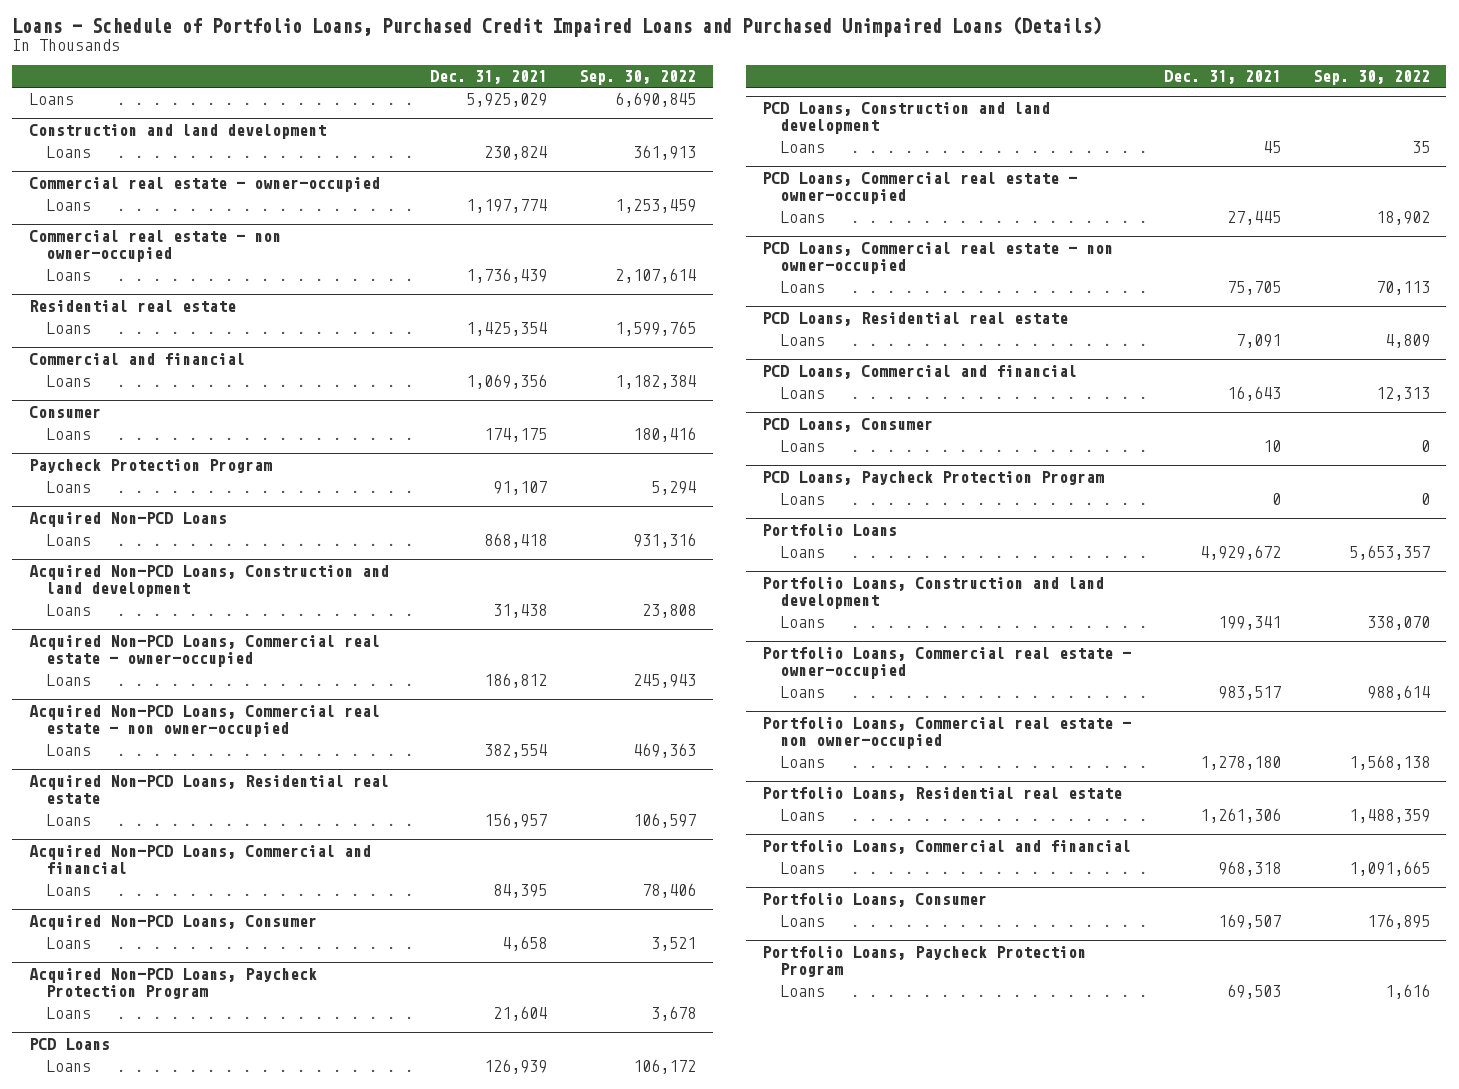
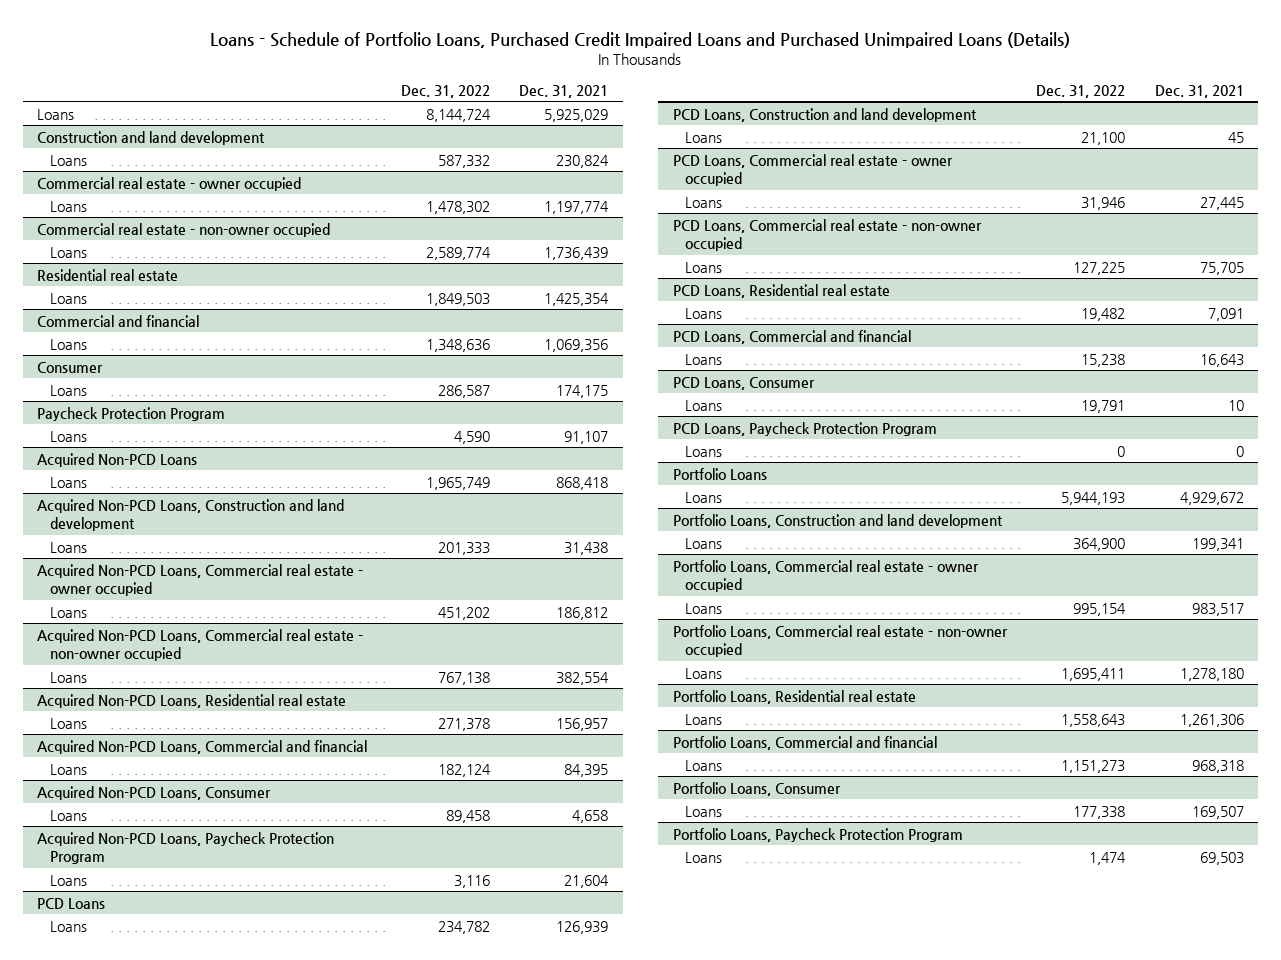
- | Dec. 31, 2021 | Sep. 30, 2022
+ | Dec. 31, 2022 | Dec. 31, 2021
- Commercial real estate - owner-occupied
+ Commercial real estate - owner occupied
- Commercial real estate - non owner-occupied
+ Commercial real estate - non-owner occupied
- Acquired Non-PCD Loans, Commercial real estate - owner-occupied
+ Acquired Non-PCD Loans, Commercial real estate - owner occupied
- Acquired Non-PCD Loans, Commercial real estate - non owner-occupied
+ Acquired Non-PCD Loans, Commercial real estate - non-owner occupied
- PCD Loans, Commercial real estate - owner-occupied
+ PCD Loans, Commercial real estate - owner occupied
- PCD Loans, Commercial real estate - non owner-occupied
+ PCD Loans, Commercial real estate - non-owner occupied
- Portfolio Loans, Commercial real estate - owner-occupied
+ Portfolio Loans, Commercial real estate - owner occupied
- Portfolio Loans, Commercial real estate - non owner-occupied
+ Portfolio Loans, Commercial real estate - non-owner occupied

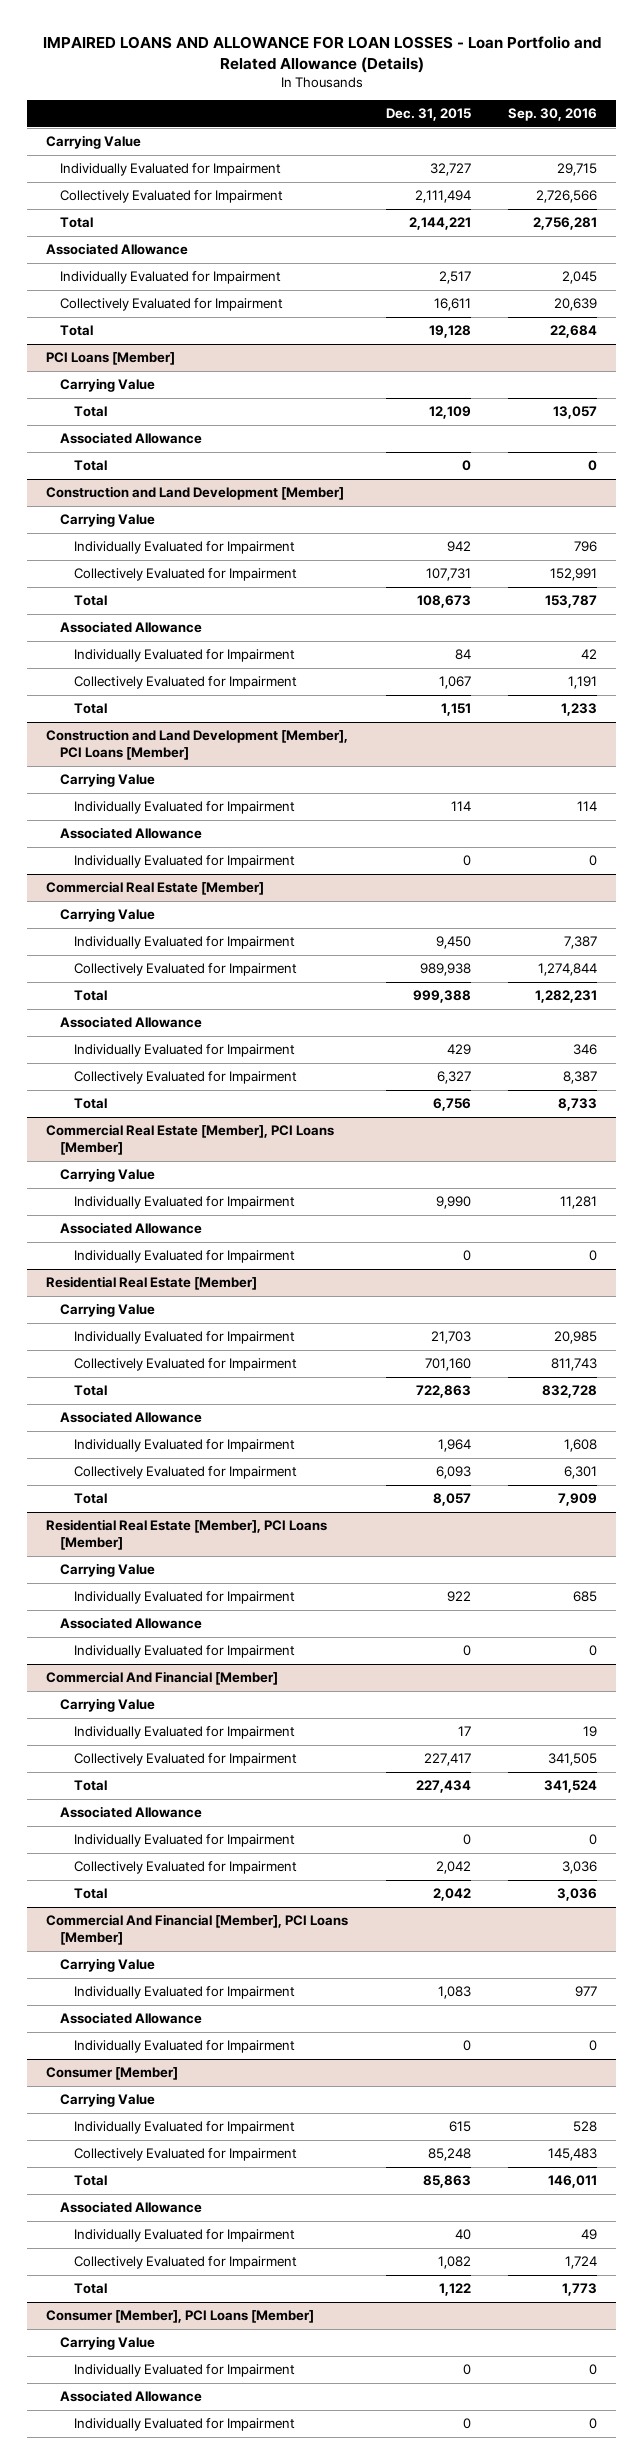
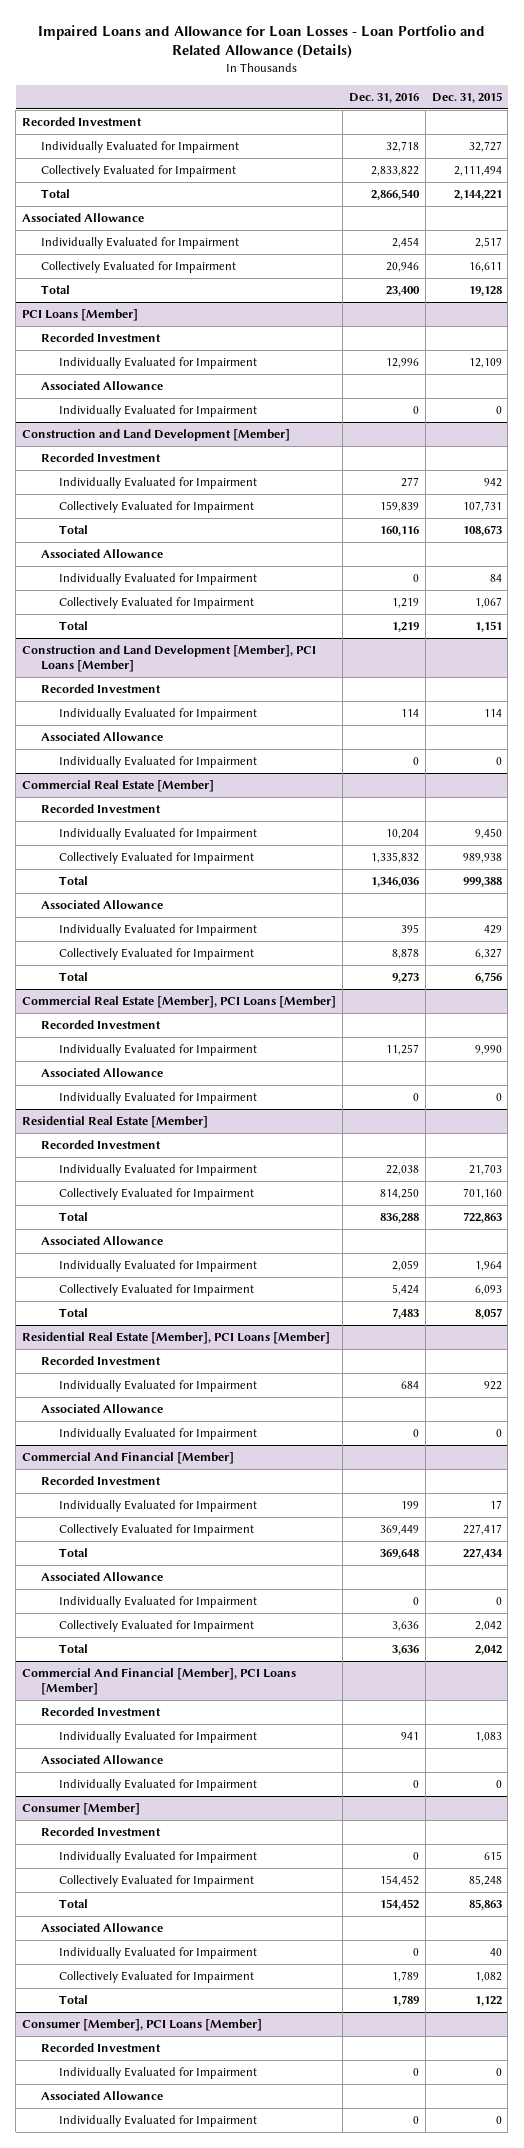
- IMPAIRED LOANS AND ALLOWANCE FOR LOAN LOSSES - Loan Portfolio and Related Allowance (Details)
+ Impaired Loans and Allowance for Loan Losses - Loan Portfolio and Related Allowance (Details)
- | Dec. 31, 2015 | Sep. 30, 2016
+ | Dec. 31, 2016 | Dec. 31, 2015
- Carrying Value
+ Recorded Investment
@ PCI Loans [Member]
- Carrying Value
- Total | 12,109 | 13,057
+ Recorded Investment
+ Individually Evaluated for Impairment | 12,996 | 12,109
- Total | 0 | 0
+ Individually Evaluated for Impairment | 0 | 0
@ Construction and Land Development [Member]
- Carrying Value
+ Recorded Investment
@ Construction and Land Development [Member], PCI Loans [Member]
- Carrying Value
+ Recorded Investment
@ Commercial Real Estate [Member]
- Carrying Value
+ Recorded Investment
@ Commercial Real Estate [Member], PCI Loans [Member]
- Carrying Value
+ Recorded Investment
@ Residential Real Estate [Member]
- Carrying Value
+ Recorded Investment
@ Residential Real Estate [Member], PCI Loans [Member]
- Carrying Value
+ Recorded Investment
@ Commercial And Financial [Member]
- Carrying Value
+ Recorded Investment
@ Commercial And Financial [Member], PCI Loans [Member]
- Carrying Value
+ Recorded Investment
@ Consumer [Member]
- Carrying Value
+ Recorded Investment
@ Consumer [Member], PCI Loans [Member]
- Carrying Value
+ Recorded Investment

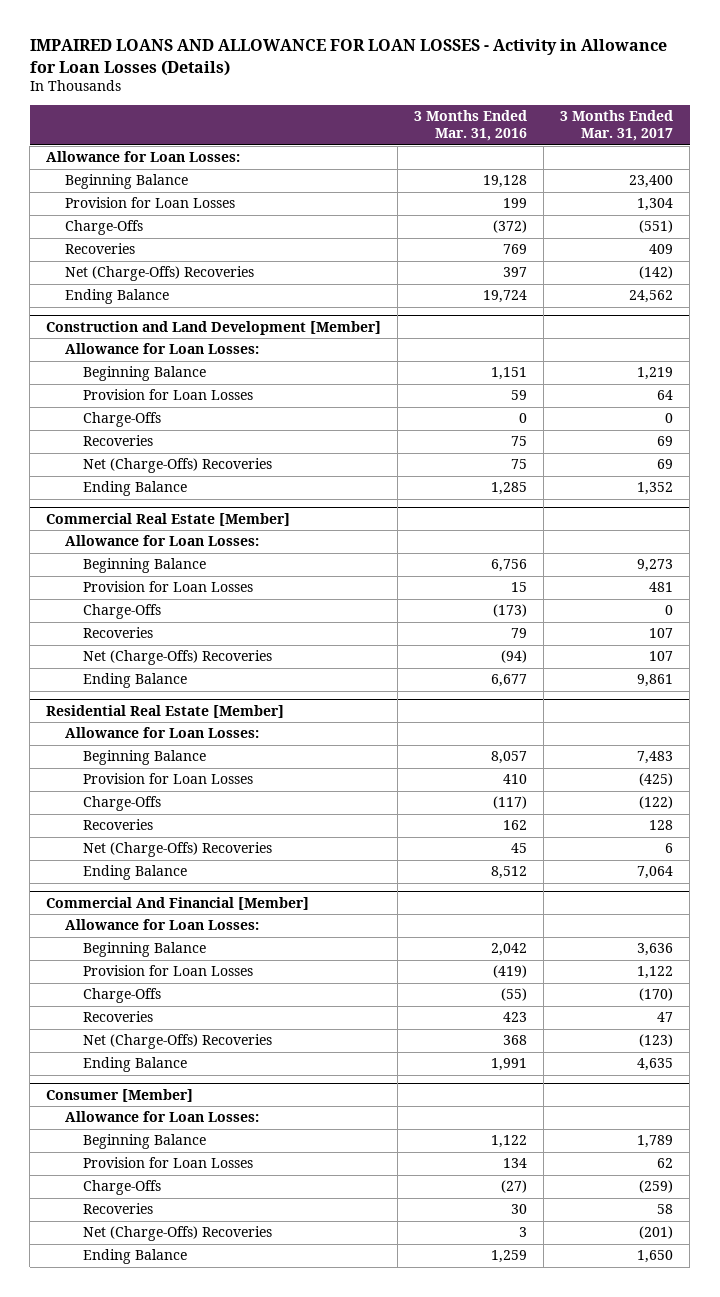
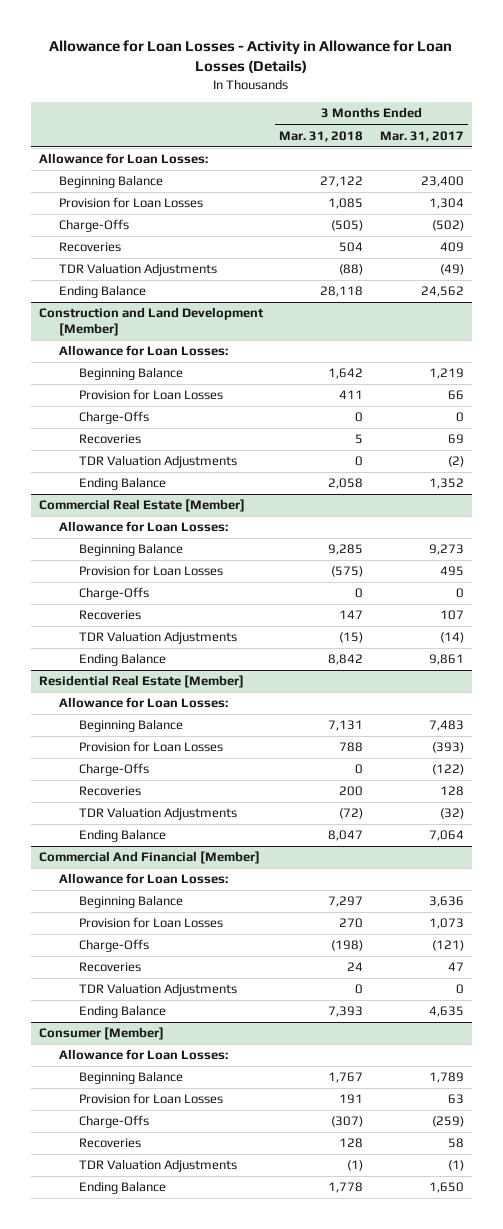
- IMPAIRED LOANS AND ALLOWANCE FOR LOAN LOSSES - Activity in Allowance for Loan Losses (Details)
+ Allowance for Loan Losses - Activity in Allowance for Loan Losses (Details)
- | 3 Months Ended Mar. 31, 2016 | 3 Months Ended Mar. 31, 2017
+ | 3 Months Ended Mar. 31, 2018 | 3 Months Ended Mar. 31, 2017
- Charge-Offs | (372) | (551)
+ Charge-Offs | (505) | (502)
- Net (Charge-Offs) Recoveries | 397 | (142)
+ TDR Valuation Adjustments | (88) | (49)
@ Construction and Land Development [Member]
- Provision for Loan Losses | 59 | 64
+ Provision for Loan Losses | 411 | 66
- Net (Charge-Offs) Recoveries | 75 | 69
+ TDR Valuation Adjustments | 0 | (2)
@ Commercial Real Estate [Member]
- Provision for Loan Losses | 15 | 481
+ Provision for Loan Losses | (575) | 495
- Net (Charge-Offs) Recoveries | (94) | 107
+ TDR Valuation Adjustments | (15) | (14)
@ Residential Real Estate [Member]
- Provision for Loan Losses | 410 | (425)
+ Provision for Loan Losses | 788 | (393)
- Net (Charge-Offs) Recoveries | 45 | 6
+ TDR Valuation Adjustments | (72) | (32)
@ Commercial And Financial [Member]
- Provision for Loan Losses | (419) | 1,122
- Charge-Offs | (55) | (170)
+ Provision for Loan Losses | 270 | 1,073
+ Charge-Offs | (198) | (121)
- Net (Charge-Offs) Recoveries | 368 | (123)
+ TDR Valuation Adjustments | 0 | 0
@ Consumer [Member]
- Provision for Loan Losses | 134 | 62
+ Provision for Loan Losses | 191 | 63
- Net (Charge-Offs) Recoveries | 3 | (201)
+ TDR Valuation Adjustments | (1) | (1)

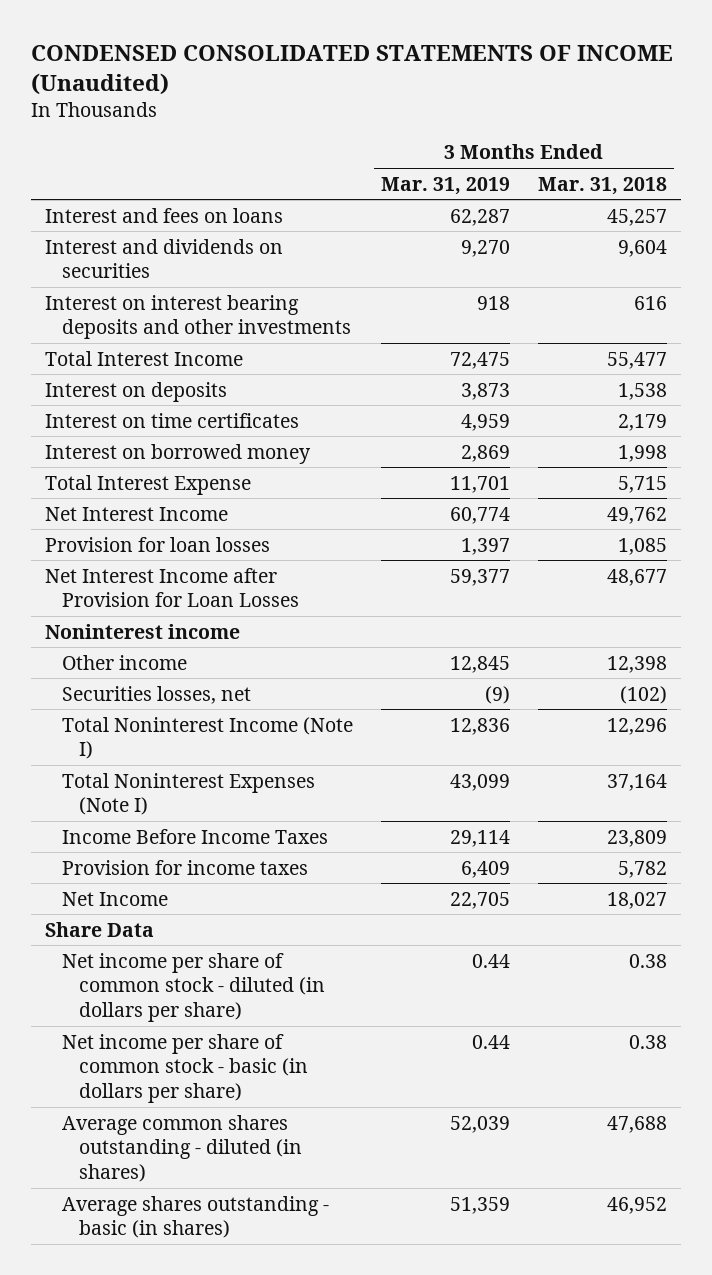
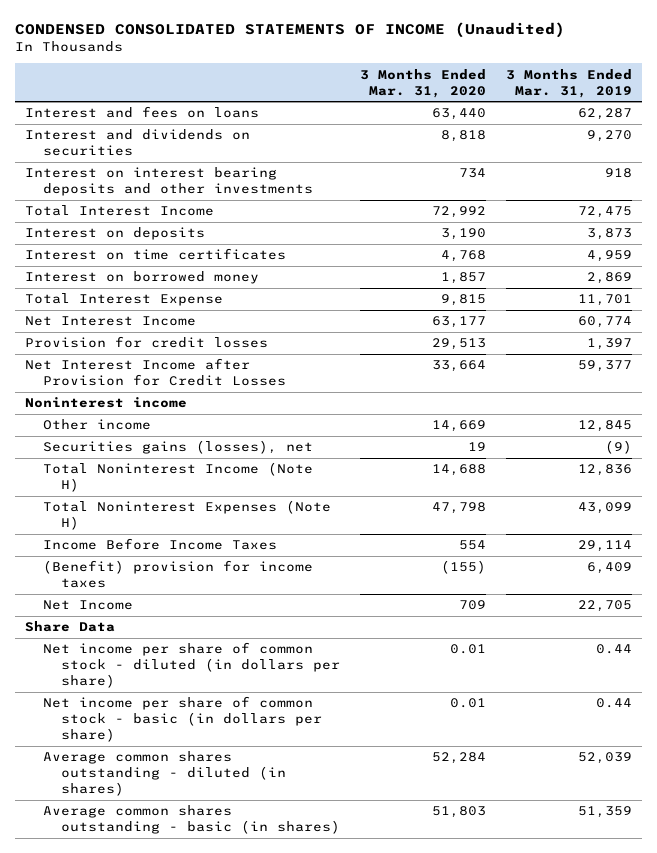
- | 3 Months Ended Mar. 31, 2019 | 3 Months Ended Mar. 31, 2018
+ | 3 Months Ended Mar. 31, 2020 | 3 Months Ended Mar. 31, 2019
- Provision for loan losses | 1,397 | 1,085
- Net Interest Income after Provision for Loan Losses | 59,377 | 48,677
+ Provision for credit losses | 29,513 | 1,397
+ Net Interest Income after Provision for Credit Losses | 33,664 | 59,377
- Securities losses, net | (9) | (102)
- Total Noninterest Income (Note I) | 12,836 | 12,296
- Total Noninterest Expenses (Note I) | 43,099 | 37,164
+ Securities gains (losses), net | 19 | (9)
+ Total Noninterest Income (Note H) | 14,688 | 12,836
+ Total Noninterest Expenses (Note H) | 47,798 | 43,099
- Provision for income taxes | 6,409 | 5,782
+ (Benefit) provision for income taxes | (155) | 6,409
- Average shares outstanding - basic (in shares) | 51,359 | 46,952
+ Average common shares outstanding - basic (in shares) | 51,803 | 51,359

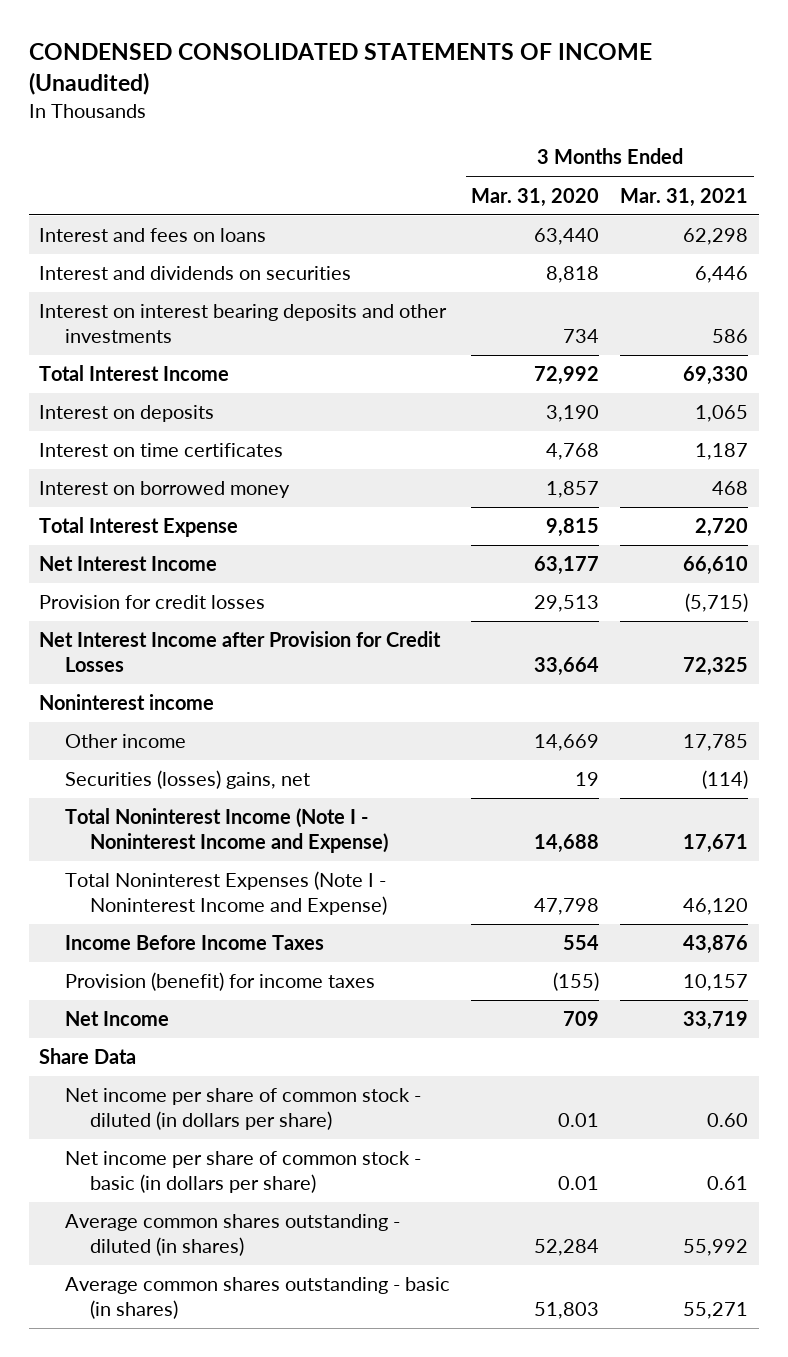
- | 3 Months Ended Mar. 31, 2020 | 3 Months Ended Mar. 31, 2019
+ | 3 Months Ended Mar. 31, 2020 | 3 Months Ended Mar. 31, 2021
- Securities gains (losses), net | 19 | (9)
- Total Noninterest Income (Note H) | 14,688 | 12,836
- Total Noninterest Expenses (Note H) | 47,798 | 43,099
+ Securities (losses) gains, net | 19 | (114)
+ Total Noninterest Income (Note I - Noninterest Income and Expense) | 14,688 | 17,671
+ Total Noninterest Expenses (Note I - Noninterest Income and Expense) | 47,798 | 46,120
- (Benefit) provision for income taxes | (155) | 6,409
+ Provision (benefit) for income taxes | (155) | 10,157

